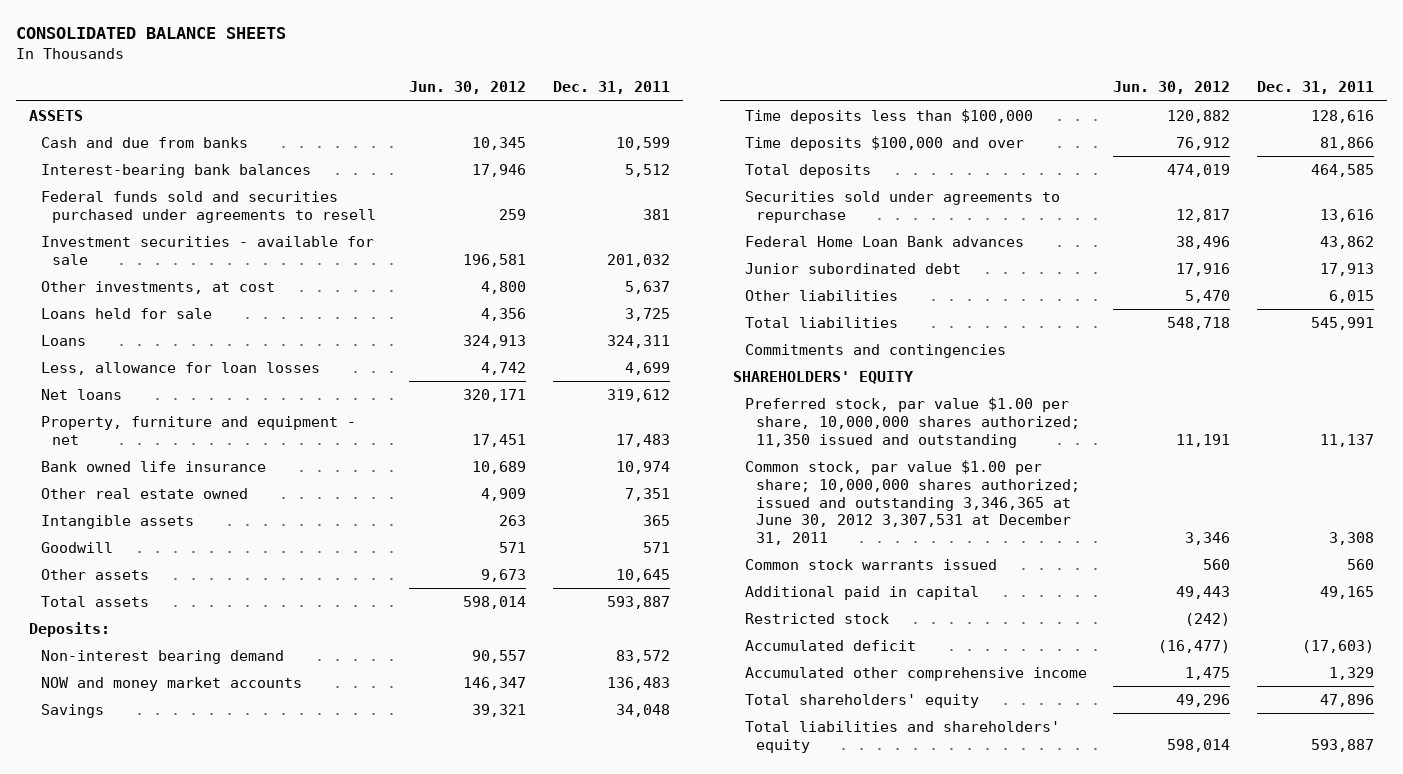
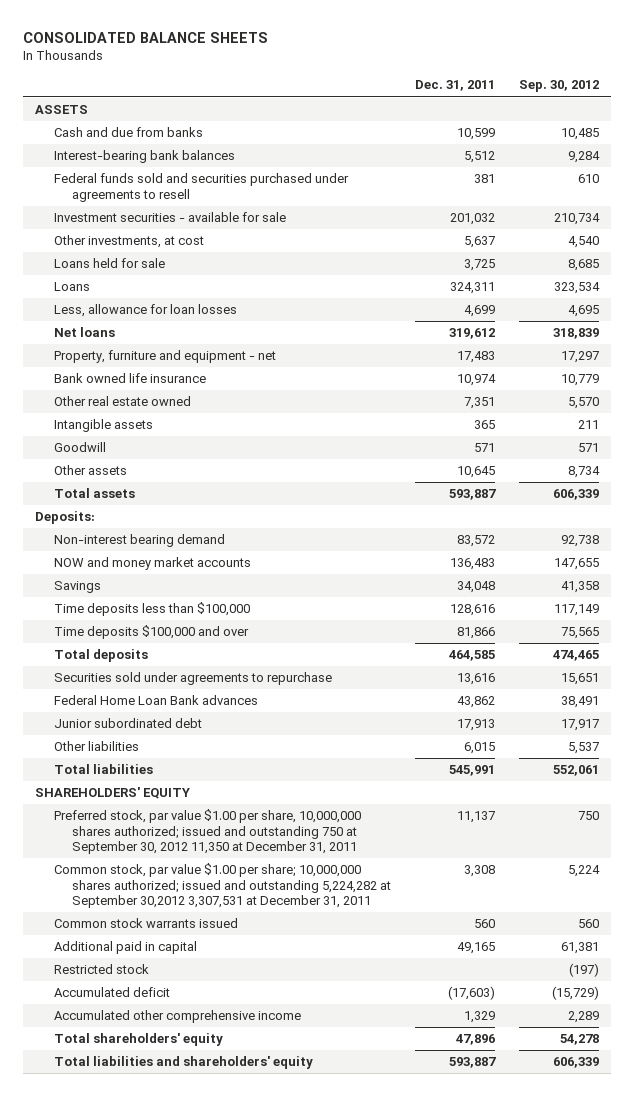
- | Jun. 30, 2012 | Dec. 31, 2011
+ | Dec. 31, 2011 | Sep. 30, 2012
- Commitments and contingencies
- Preferred stock, par value $1.00 per share, 10,000,000 shares authorized; 11,350 issued and outstanding | 11,191 | 11,137
- Common stock, par value $1.00 per share; 10,000,000 shares authorized; issued and outstanding 3,346,365 at June 30, 2012 3,307,531 at December 31, 2011 | 3,346 | 3,308
+ Preferred stock, par value $1.00 per share, 10,000,000 shares authorized; issued and outstanding 750 at September 30, 2012 11,350 at December 31, 2011 | 11,137 | 750
+ Common stock, par value $1.00 per share; 10,000,000 shares authorized; issued and outstanding 5,224,282 at September 30,2012 3,307,531 at December 31, 2011 | 3,308 | 5,224

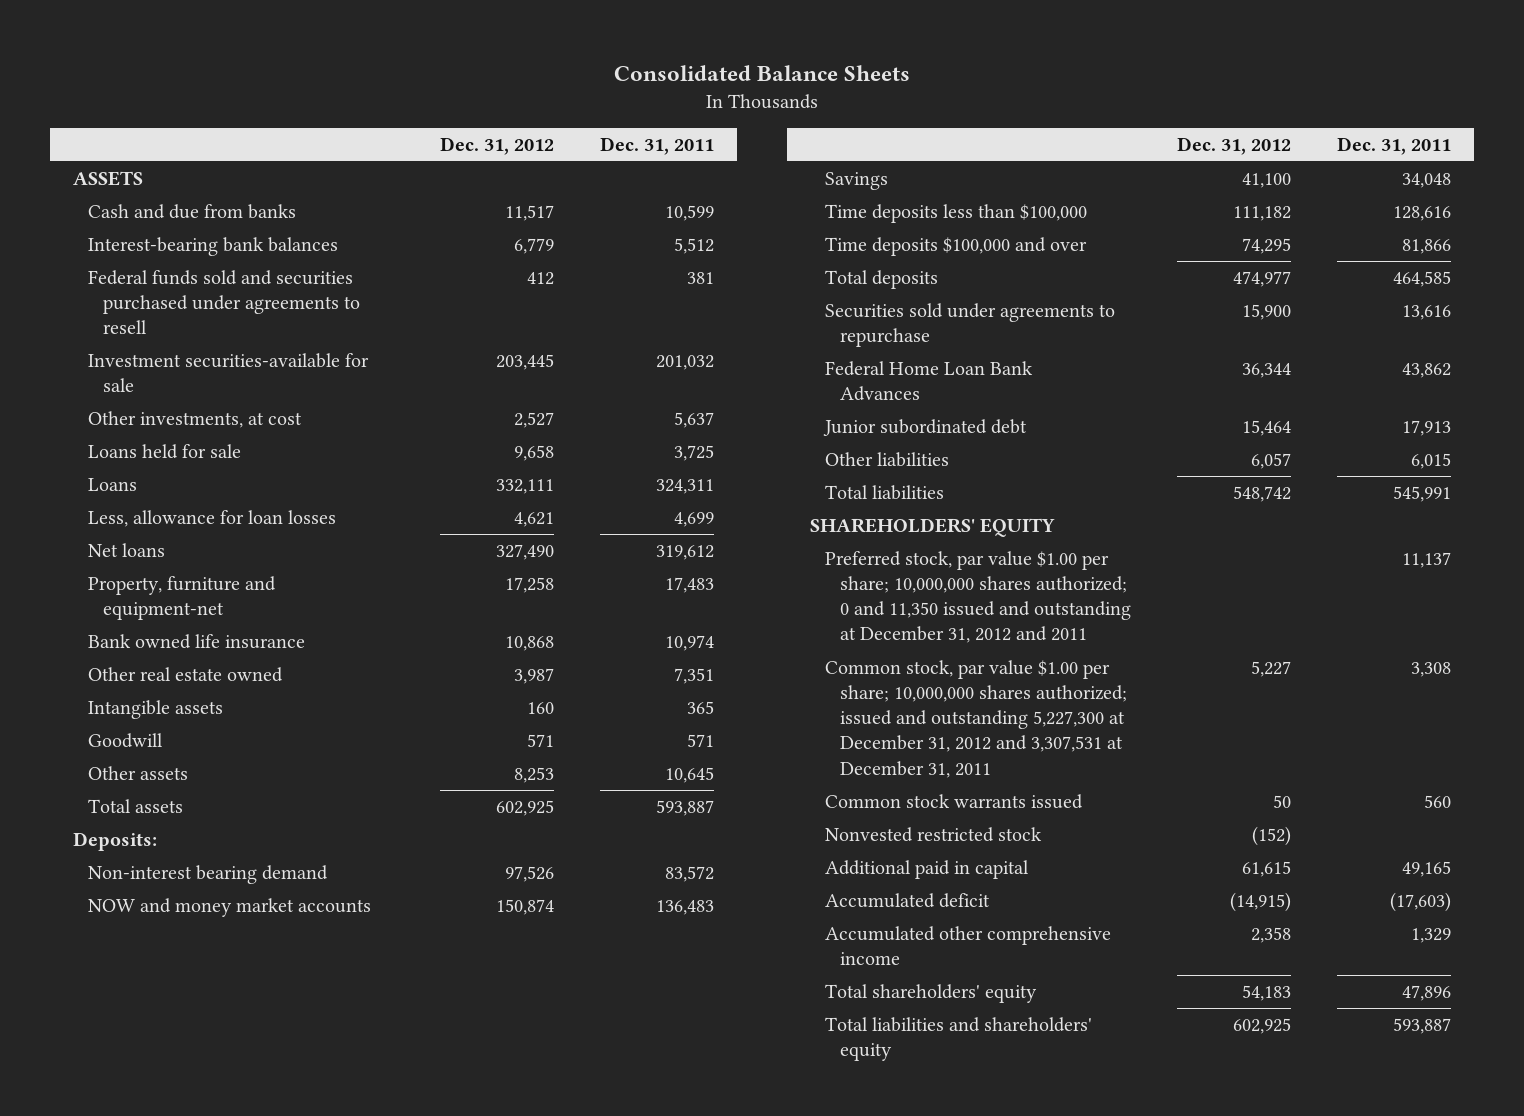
- CONSOLIDATED BALANCE SHEETS
+ Consolidated Balance Sheets
- | Dec. 31, 2011 | Sep. 30, 2012
+ | Dec. 31, 2012 | Dec. 31, 2011
- Investment securities - available for sale | 201,032 | 210,734
+ Investment securities-available for sale | 203,445 | 201,032
- Property, furniture and equipment - net | 17,483 | 17,297
+ Property, furniture and equipment-net | 17,258 | 17,483
- Federal Home Loan Bank advances | 43,862 | 38,491
+ Federal Home Loan Bank Advances | 36,344 | 43,862
- Preferred stock, par value $1.00 per share, 10,000,000 shares authorized; issued and outstanding 750 at September 30, 2012 11,350 at December 31, 2011 | 11,137 | 750
- Common stock, par value $1.00 per share; 10,000,000 shares authorized; issued and outstanding 5,224,282 at September 30,2012 3,307,531 at December 31, 2011 | 3,308 | 5,224
+ Preferred stock, par value $1.00 per share; 10,000,000 shares authorized; 0 and 11,350 issued and outstanding at December 31, 2012 and 2011 | | 11,137
+ Common stock, par value $1.00 per share; 10,000,000 shares authorized; issued and outstanding 5,227,300 at December 31, 2012 and 3,307,531 at December 31, 2011 | 5,227 | 3,308
+ Nonvested restricted stock | (152) |
- Restricted stock | | (197)

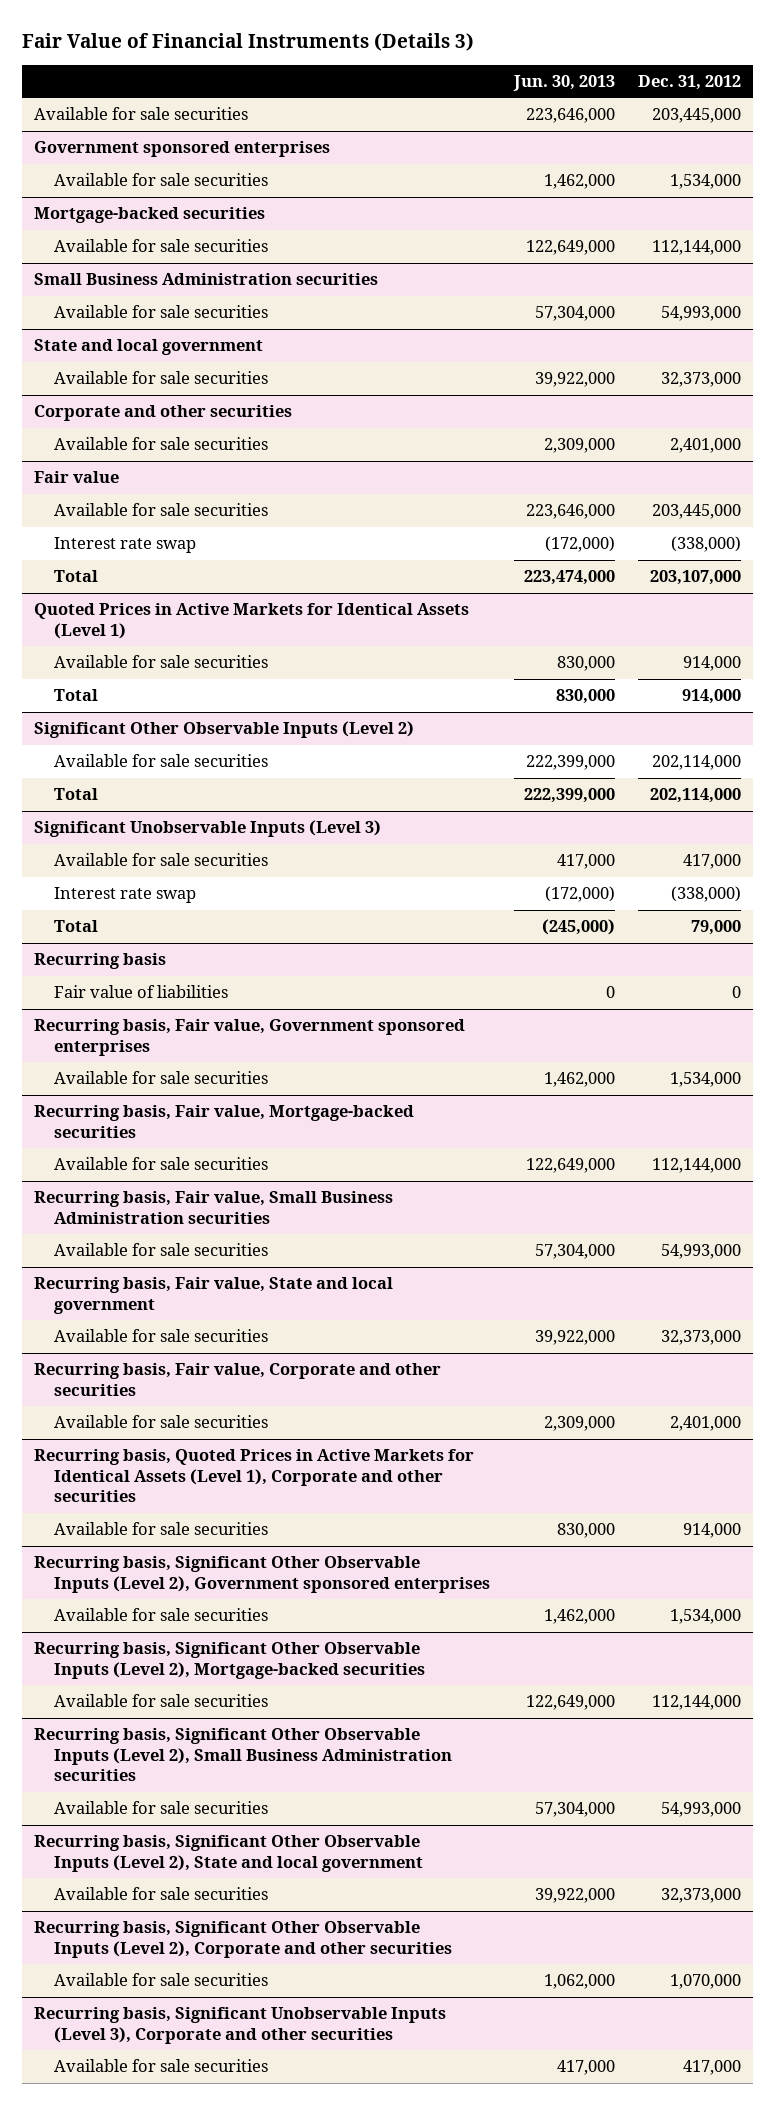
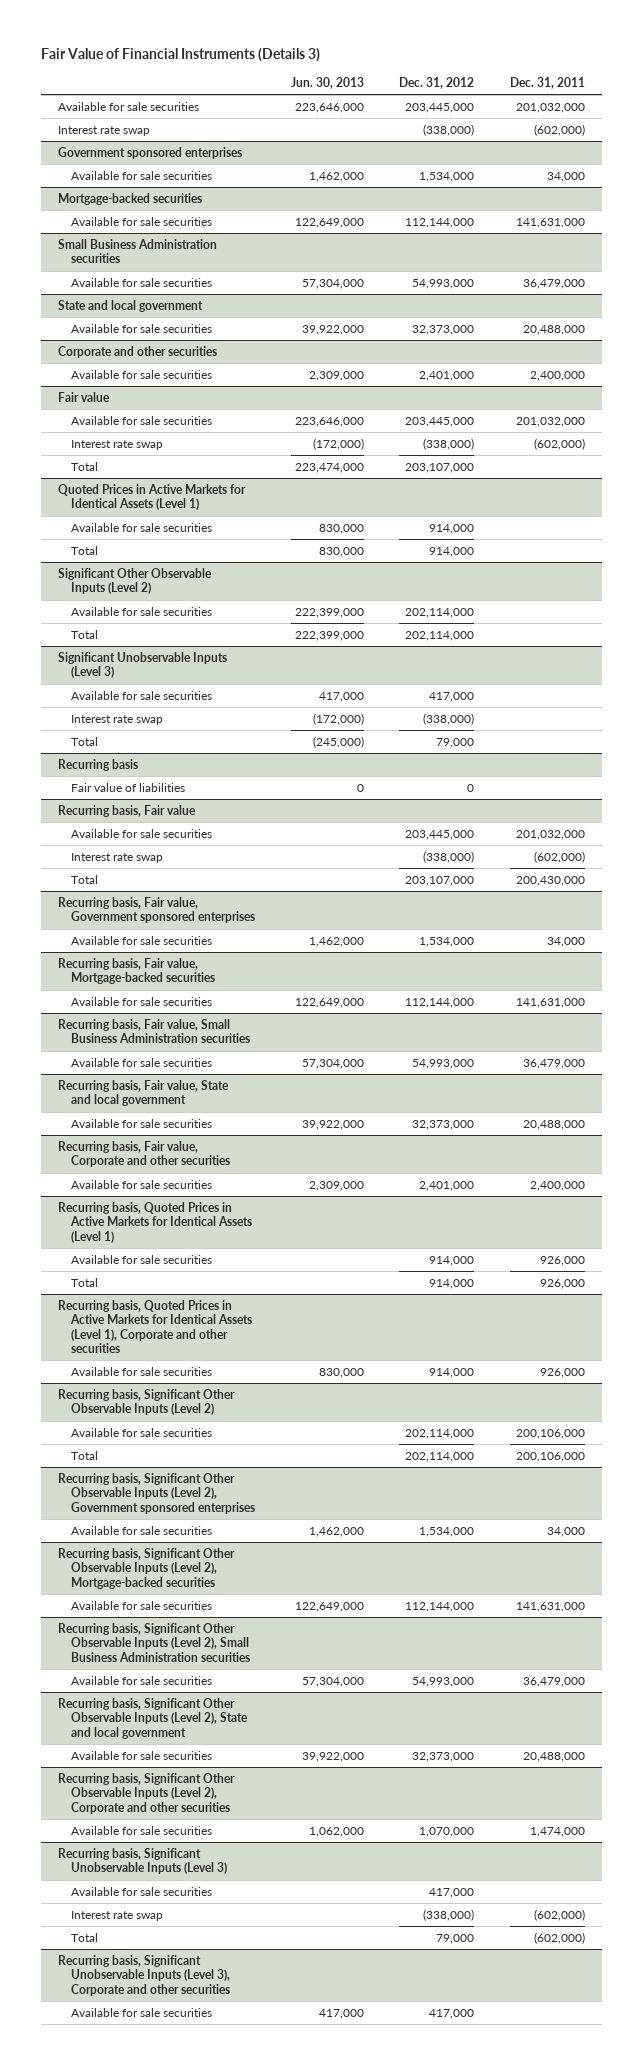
- | Jun. 30, 2013 | Dec. 31, 2012
+ | Jun. 30, 2013 | Dec. 31, 2012 | Dec. 31, 2011
+ Interest rate swap | | (338,000) | (602,000)
+ Recurring basis, Fair value
+ Available for sale securities | | 203,445,000 | 201,032,000
+ Interest rate swap | | (338,000) | (602,000)
+ Total | | 203,107,000 | 200,430,000
+ Recurring basis, Quoted Prices in Active Markets for Identical Assets (Level 1)
+ Available for sale securities | | 914,000 | 926,000
+ Total | | 914,000 | 926,000
+ Recurring basis, Significant Other Observable Inputs (Level 2)
+ Available for sale securities | | 202,114,000 | 200,106,000
+ Total | | 202,114,000 | 200,106,000
+ Recurring basis, Significant Unobservable Inputs (Level 3)
+ Available for sale securities | | 417,000 |
+ Interest rate swap | | (338,000) | (602,000)
+ Total | | 79,000 | (602,000)

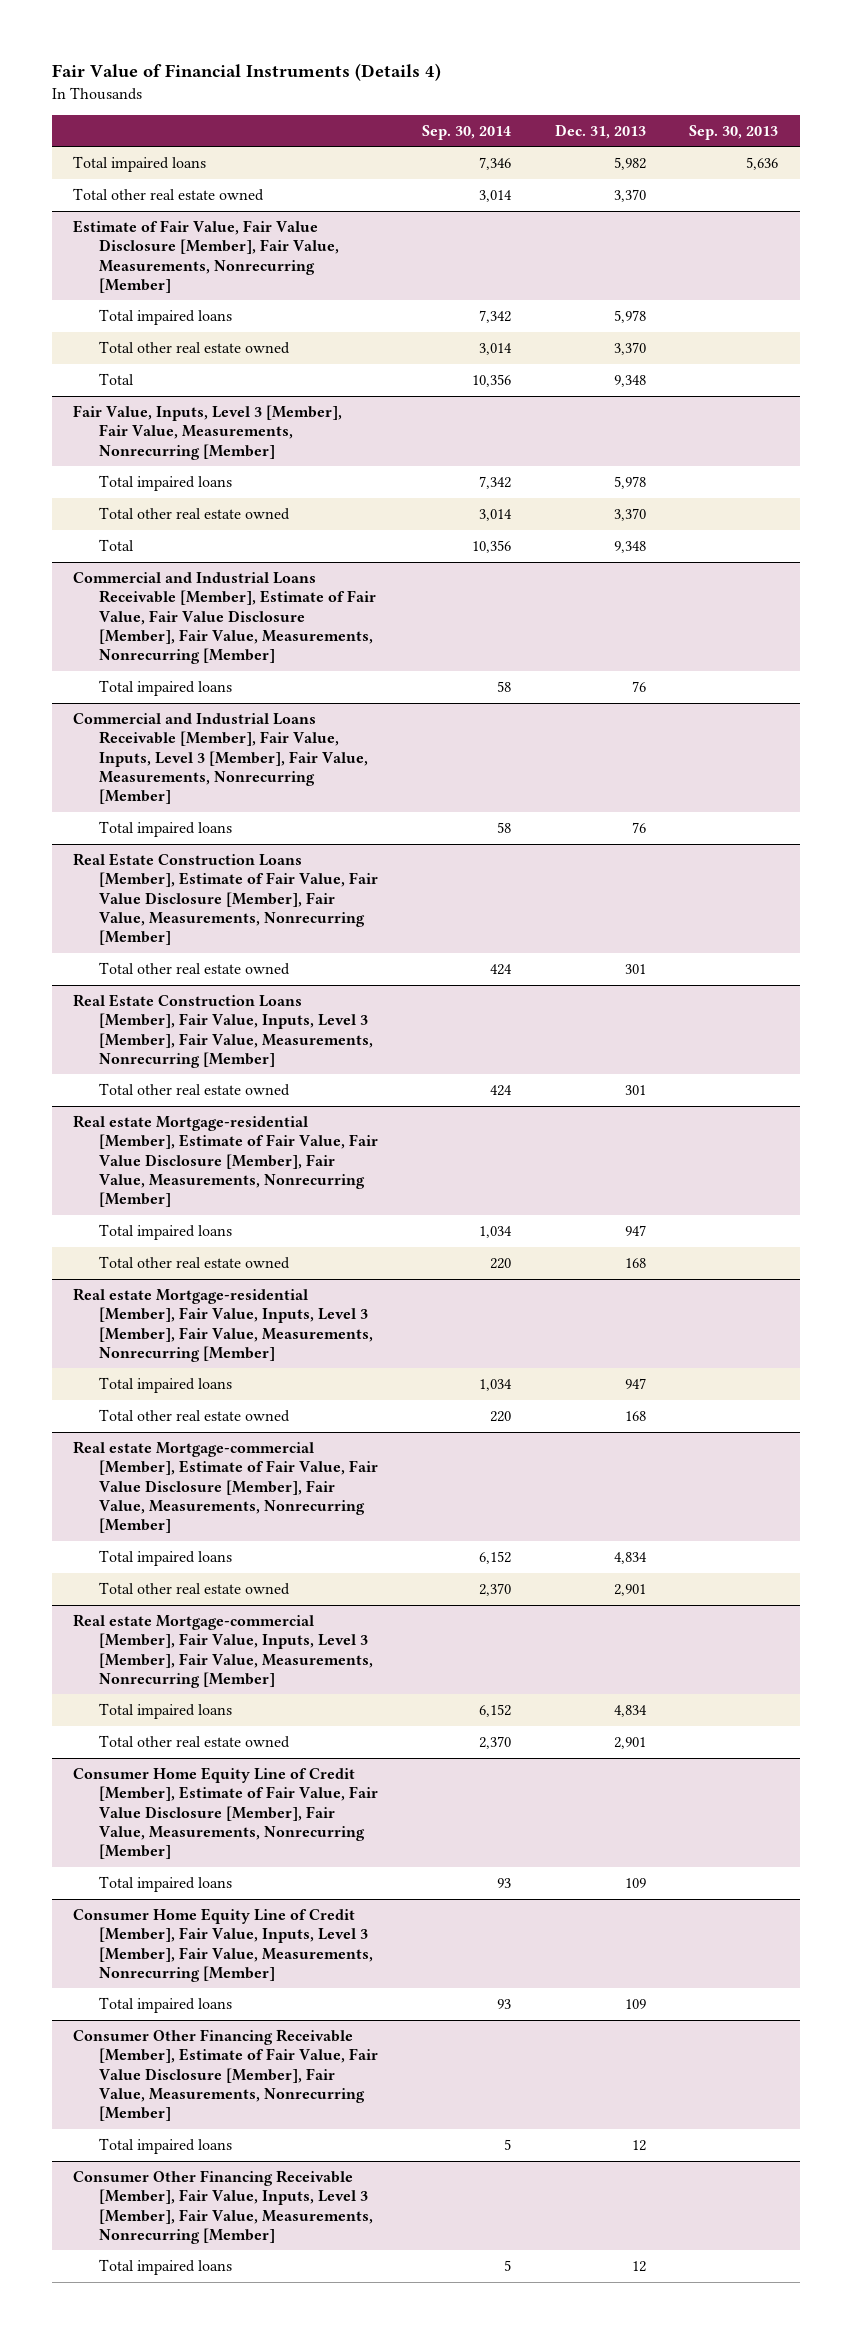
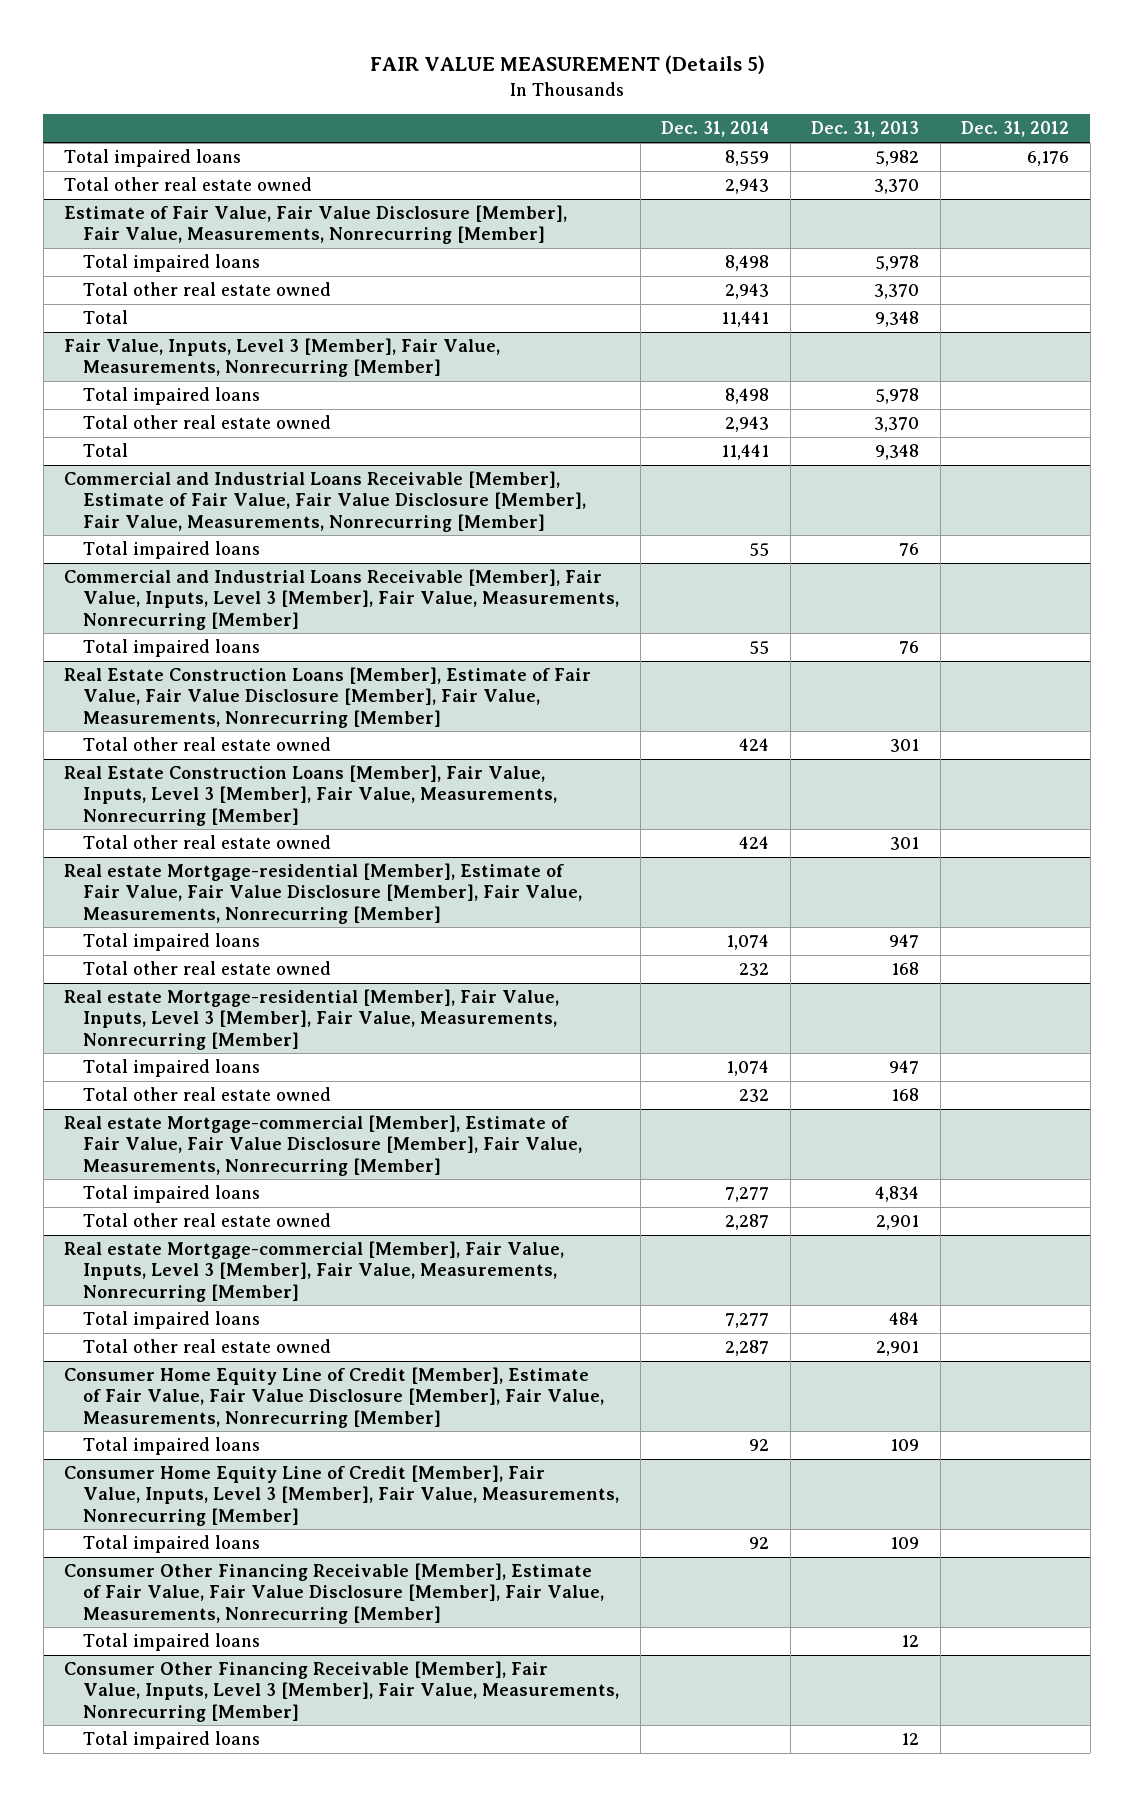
- Fair Value of Financial Instruments (Details 4)
+ FAIR VALUE MEASUREMENT (Details 5)
- | Sep. 30, 2014 | Dec. 31, 2013 | Sep. 30, 2013
+ | Dec. 31, 2014 | Dec. 31, 2013 | Dec. 31, 2012
@ Real estate Mortgage-commercial [Member], Fair Value, Inputs, Level 3 [Member], Fair Value, Measurements, Nonrecurring [Member]
- Total impaired loans | 6,152 | 4,834 |
+ Total impaired loans | 7,277 | 484 |

